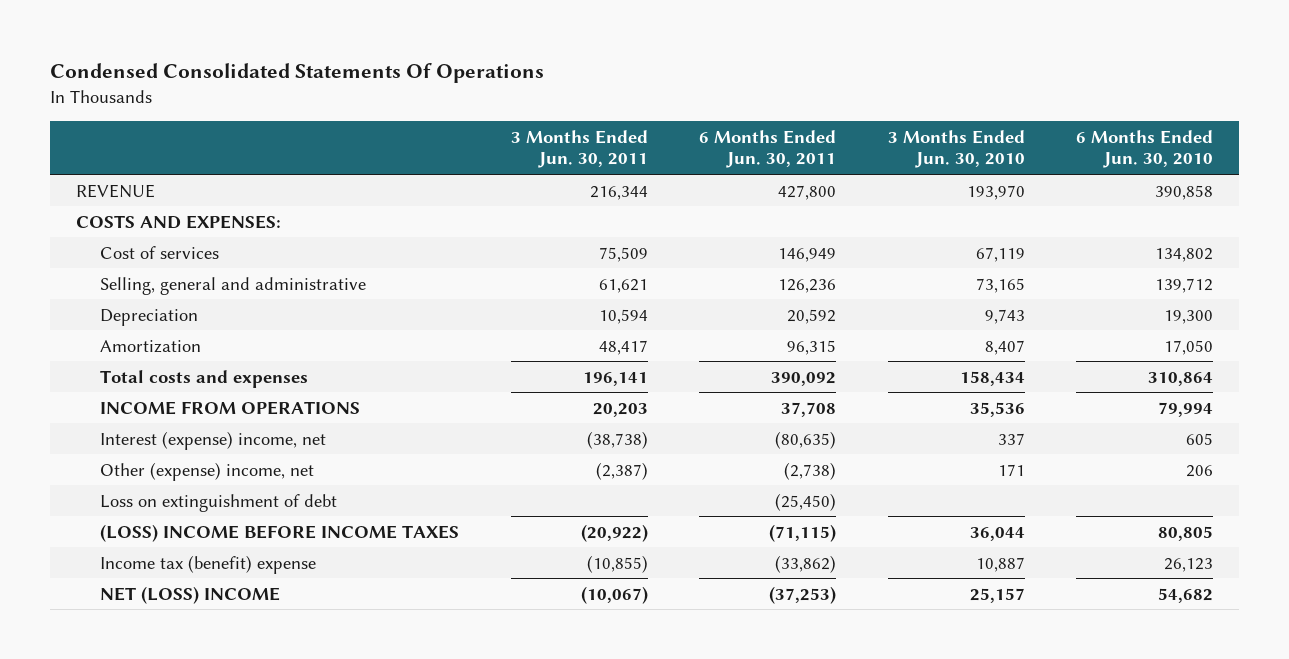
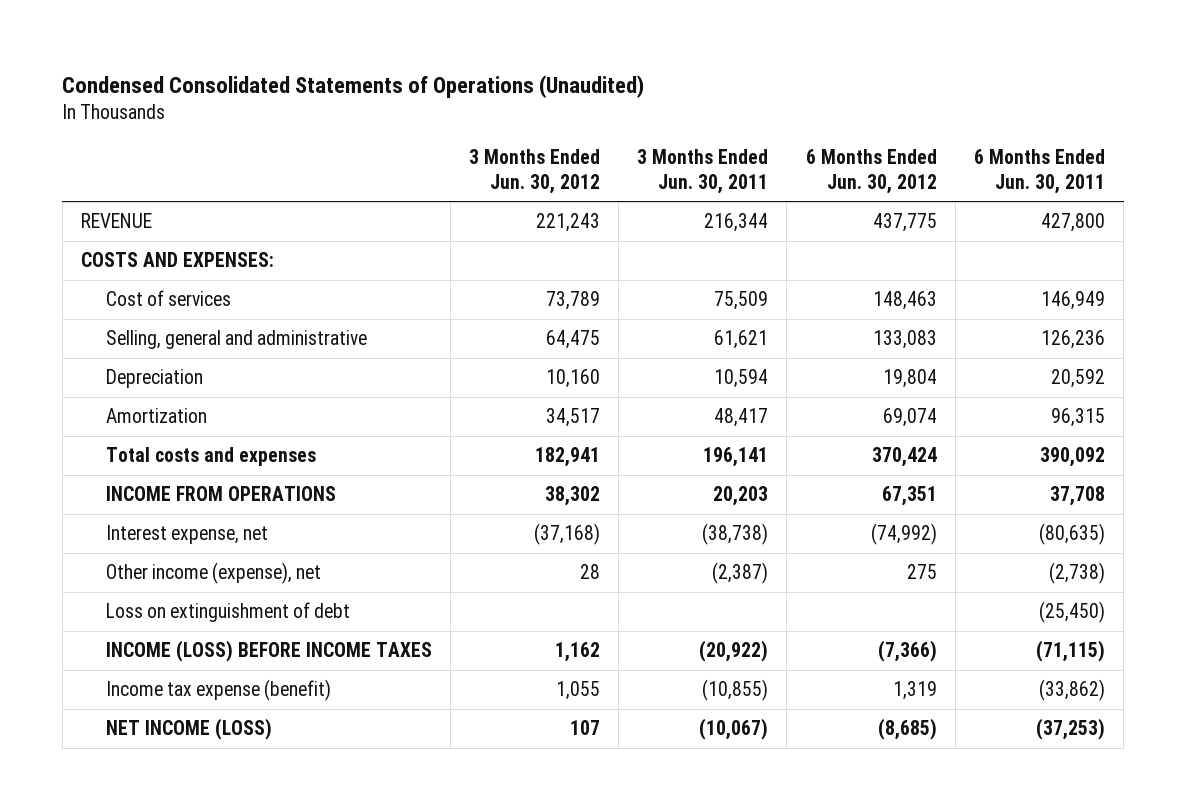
- Condensed Consolidated Statements Of Operations
+ Condensed Consolidated Statements of Operations (Unaudited)
- | 3 Months Ended Jun. 30, 2011 | 6 Months Ended Jun. 30, 2011 | 3 Months Ended Jun. 30, 2010 | 6 Months Ended Jun. 30, 2010
+ | 3 Months Ended Jun. 30, 2012 | 3 Months Ended Jun. 30, 2011 | 6 Months Ended Jun. 30, 2012 | 6 Months Ended Jun. 30, 2011
- Interest (expense) income, net | (38,738) | (80,635) | 337 | 605
- Other (expense) income, net | (2,387) | (2,738) | 171 | 206
+ Interest expense, net | (37,168) | (38,738) | (74,992) | (80,635)
+ Other income (expense), net | 28 | (2,387) | 275 | (2,738)
- (LOSS) INCOME BEFORE INCOME TAXES | (20,922) | (71,115) | 36,044 | 80,805
- Income tax (benefit) expense | (10,855) | (33,862) | 10,887 | 26,123
- NET (LOSS) INCOME | (10,067) | (37,253) | 25,157 | 54,682
+ INCOME (LOSS) BEFORE INCOME TAXES | 1,162 | (20,922) | (7,366) | (71,115)
+ Income tax expense (benefit) | 1,055 | (10,855) | 1,319 | (33,862)
+ NET INCOME (LOSS) | 107 | (10,067) | (8,685) | (37,253)

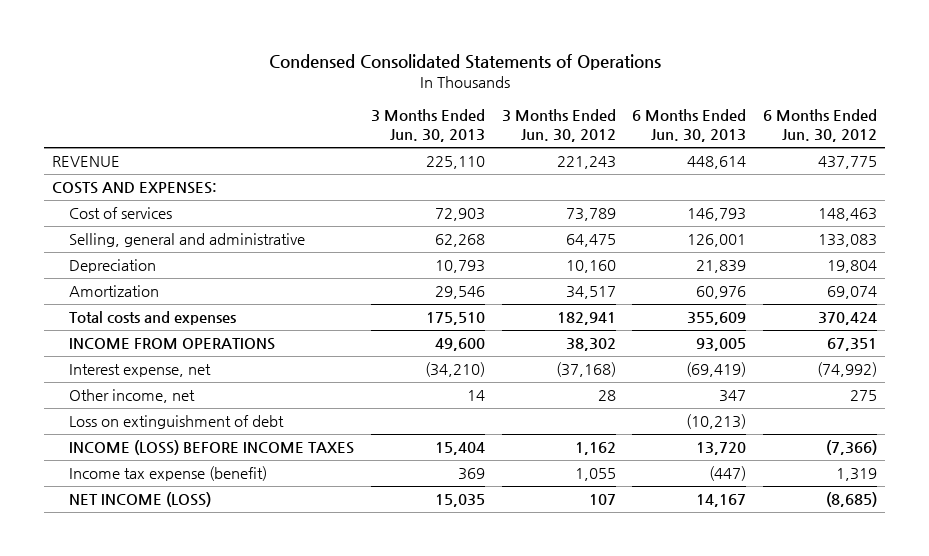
- Condensed Consolidated Statements of Operations (Unaudited)
+ Condensed Consolidated Statements of Operations
- | 3 Months Ended Jun. 30, 2012 | 3 Months Ended Jun. 30, 2011 | 6 Months Ended Jun. 30, 2012 | 6 Months Ended Jun. 30, 2011
+ | 3 Months Ended Jun. 30, 2013 | 3 Months Ended Jun. 30, 2012 | 6 Months Ended Jun. 30, 2013 | 6 Months Ended Jun. 30, 2012
- Other income (expense), net | 28 | (2,387) | 275 | (2,738)
+ Other income, net | 14 | 28 | 347 | 275

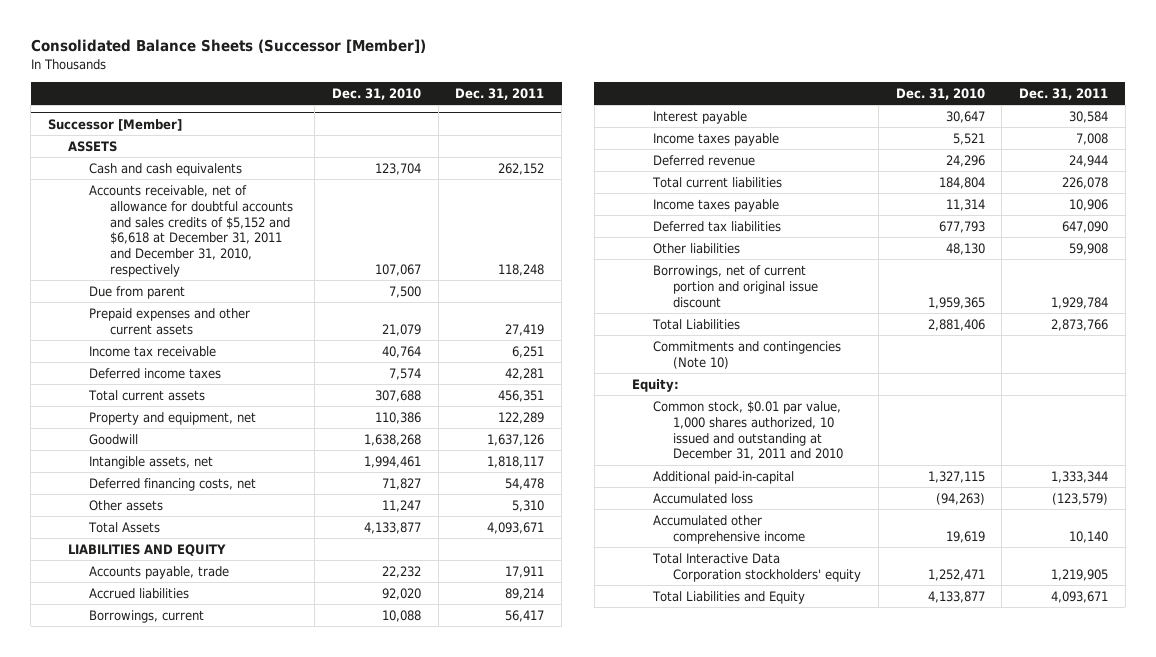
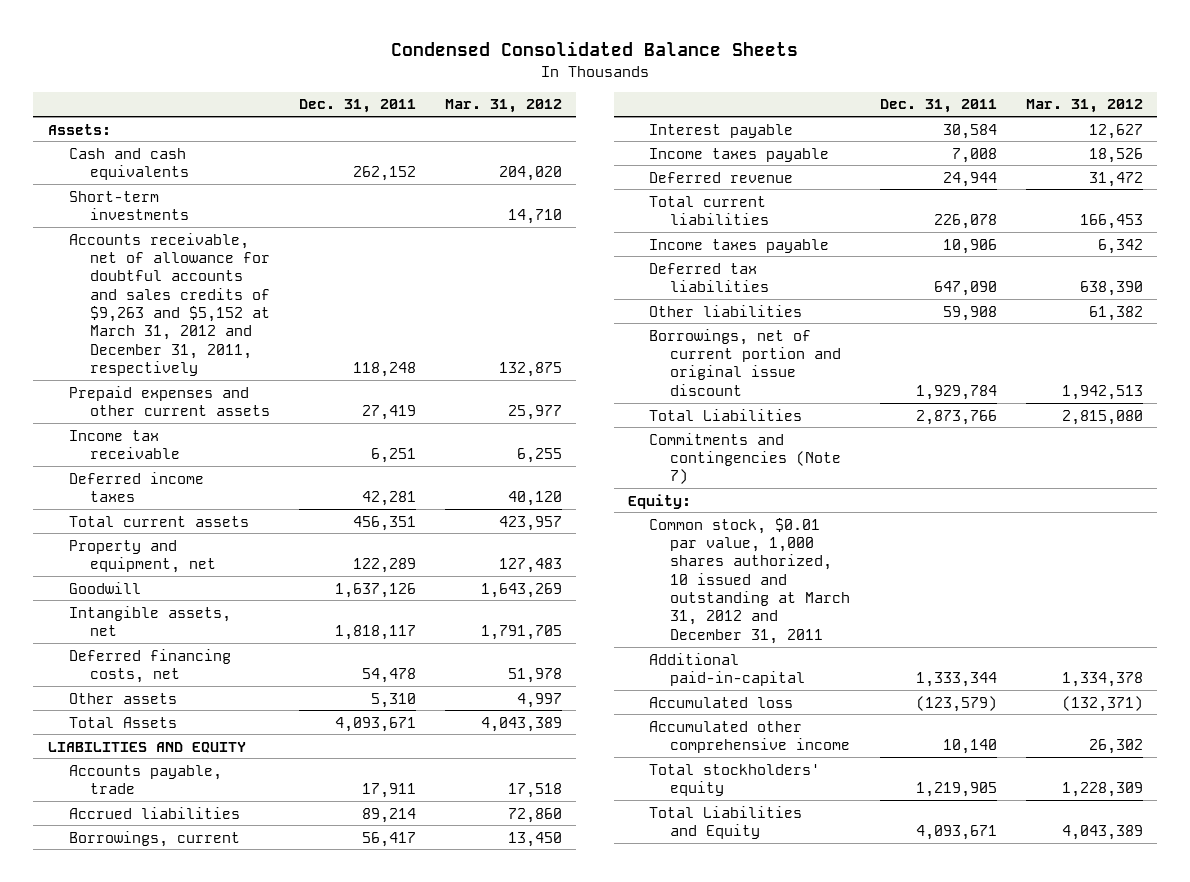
- Consolidated Balance Sheets (Successor [Member])
+ Condensed Consolidated Balance Sheets
- | Dec. 31, 2010 | Dec. 31, 2011
+ | Dec. 31, 2011 | Mar. 31, 2012
- Successor [Member]
- ASSETS
+ Assets:
- Accounts receivable, net of allowance for doubtful accounts and sales credits of $5,152 and $6,618 at December 31, 2011 and December 31, 2010, respectively | 107,067 | 118,248
- Due from parent | 7,500 |
+ Short-term investments | | 14,710
+ Accounts receivable, net of allowance for doubtful accounts and sales credits of $9,263 and $5,152 at March 31, 2012 and December 31, 2011, respectively | 118,248 | 132,875
- Commitments and contingencies (Note 10)
+ Commitments and contingencies (Note 7)
- Common stock, $0.01 par value, 1,000 shares authorized, 10 issued and outstanding at December 31, 2011 and 2010
+ Common stock, $0.01 par value, 1,000 shares authorized, 10 issued and outstanding at March 31, 2012 and December 31, 2011
- Total Interactive Data Corporation stockholders' equity | 1,252,471 | 1,219,905
+ Total stockholders' equity | 1,219,905 | 1,228,309

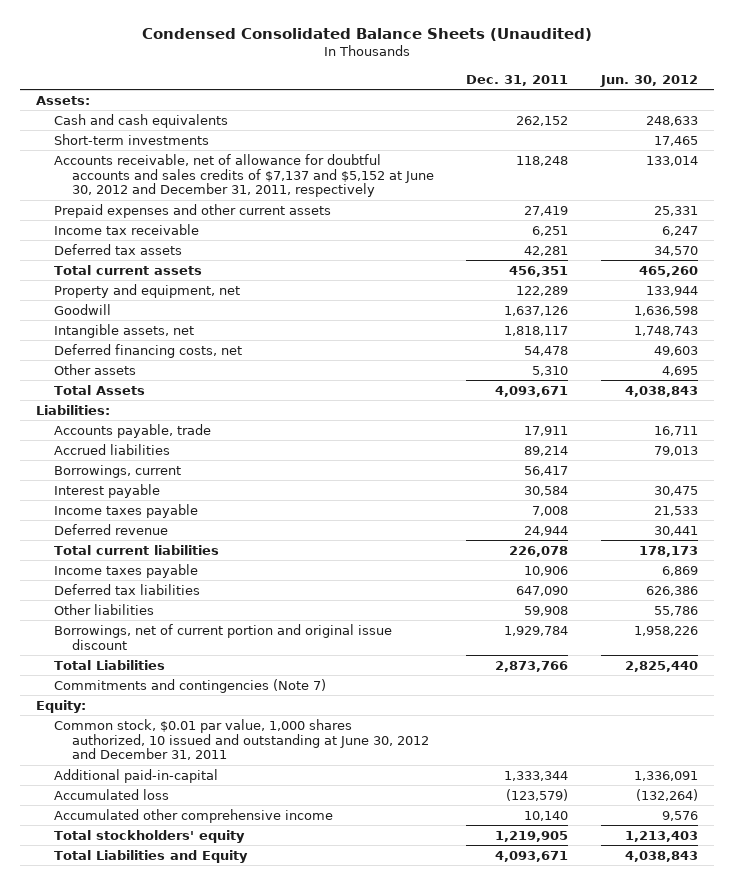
- Condensed Consolidated Balance Sheets
+ Condensed Consolidated Balance Sheets (Unaudited)
- | Dec. 31, 2011 | Mar. 31, 2012
+ | Dec. 31, 2011 | Jun. 30, 2012
- Accounts receivable, net of allowance for doubtful accounts and sales credits of $9,263 and $5,152 at March 31, 2012 and December 31, 2011, respectively | 118,248 | 132,875
+ Accounts receivable, net of allowance for doubtful accounts and sales credits of $7,137 and $5,152 at June 30, 2012 and December 31, 2011, respectively | 118,248 | 133,014
- Deferred income taxes | 42,281 | 40,120
+ Deferred tax assets | 42,281 | 34,570
- LIABILITIES AND EQUITY
+ Liabilities:
- Common stock, $0.01 par value, 1,000 shares authorized, 10 issued and outstanding at March 31, 2012 and December 31, 2011
+ Common stock, $0.01 par value, 1,000 shares authorized, 10 issued and outstanding at June 30, 2012 and December 31, 2011

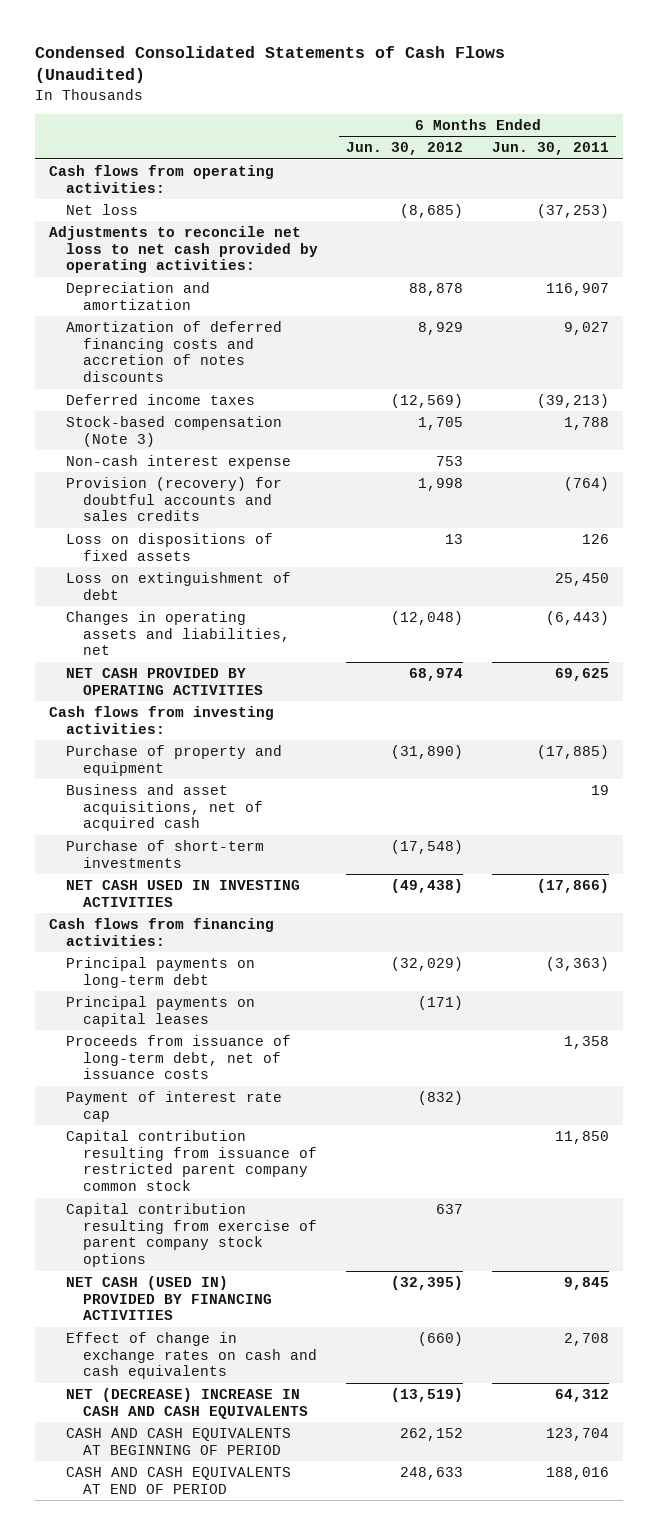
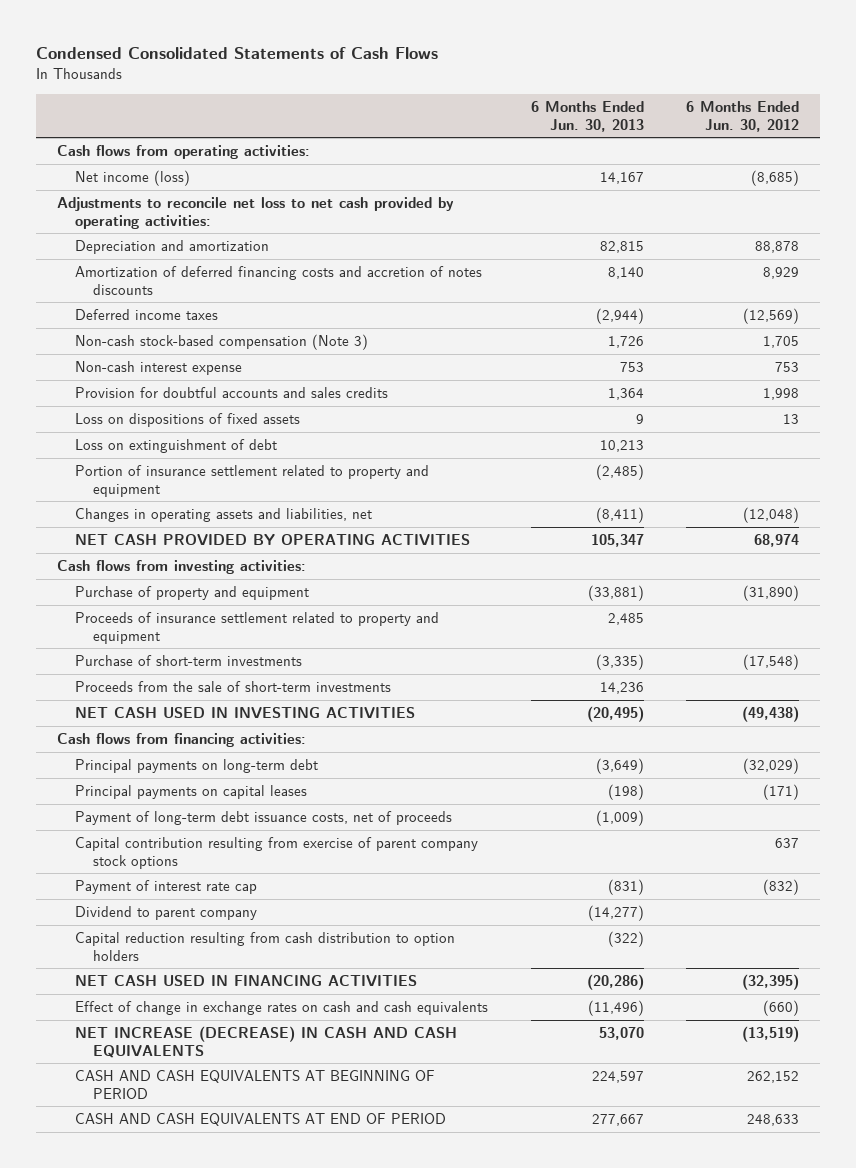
- Condensed Consolidated Statements of Cash Flows (Unaudited)
+ Condensed Consolidated Statements of Cash Flows
- | 6 Months Ended Jun. 30, 2012 | 6 Months Ended Jun. 30, 2011
+ | 6 Months Ended Jun. 30, 2013 | 6 Months Ended Jun. 30, 2012
- Net loss | (8,685) | (37,253)
+ Net income (loss) | 14,167 | (8,685)
- Stock-based compensation (Note 3) | 1,705 | 1,788
+ Non-cash stock-based compensation (Note 3) | 1,726 | 1,705
- Provision (recovery) for doubtful accounts and sales credits | 1,998 | (764)
+ Provision for doubtful accounts and sales credits | 1,364 | 1,998
+ Portion of insurance settlement related to property and equipment | (2,485) |
- Business and asset acquisitions, net of acquired cash | | 19
+ Proceeds of insurance settlement related to property and equipment | 2,485 |
+ Proceeds from the sale of short-term investments | 14,236 |
- Proceeds from issuance of long-term debt, net of issuance costs | | 1,358
- Capital contribution resulting from issuance of restricted parent company common stock | | 11,850
+ Payment of long-term debt issuance costs, net of proceeds | (1,009) |
- NET CASH (USED IN) PROVIDED BY FINANCING ACTIVITIES | (32,395) | 9,845
moved down: Payment of interest rate cap | (831) | (832)
+ Dividend to parent company | (14,277) |
+ Capital reduction resulting from cash distribution to option holders | (322) |
+ NET CASH USED IN FINANCING ACTIVITIES | (20,286) | (32,395)
- NET (DECREASE) INCREASE IN CASH AND CASH EQUIVALENTS | (13,519) | 64,312
+ NET INCREASE (DECREASE) IN CASH AND CASH EQUIVALENTS | 53,070 | (13,519)

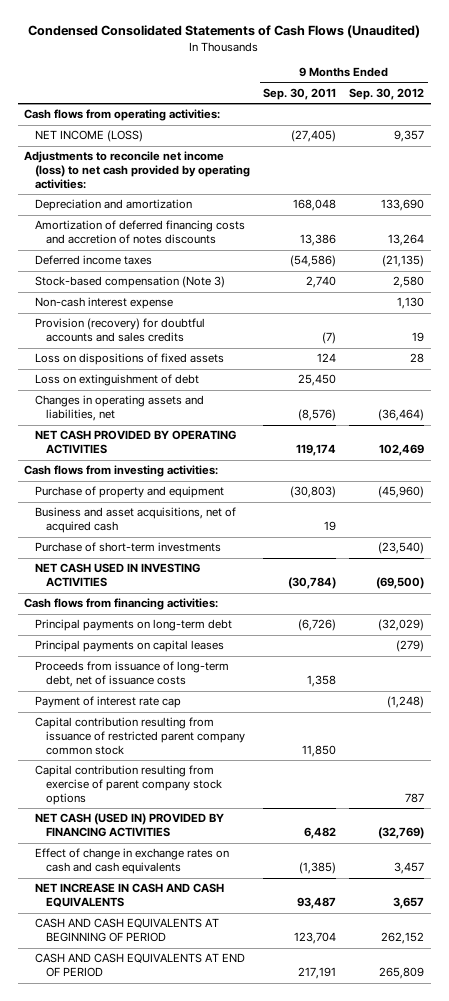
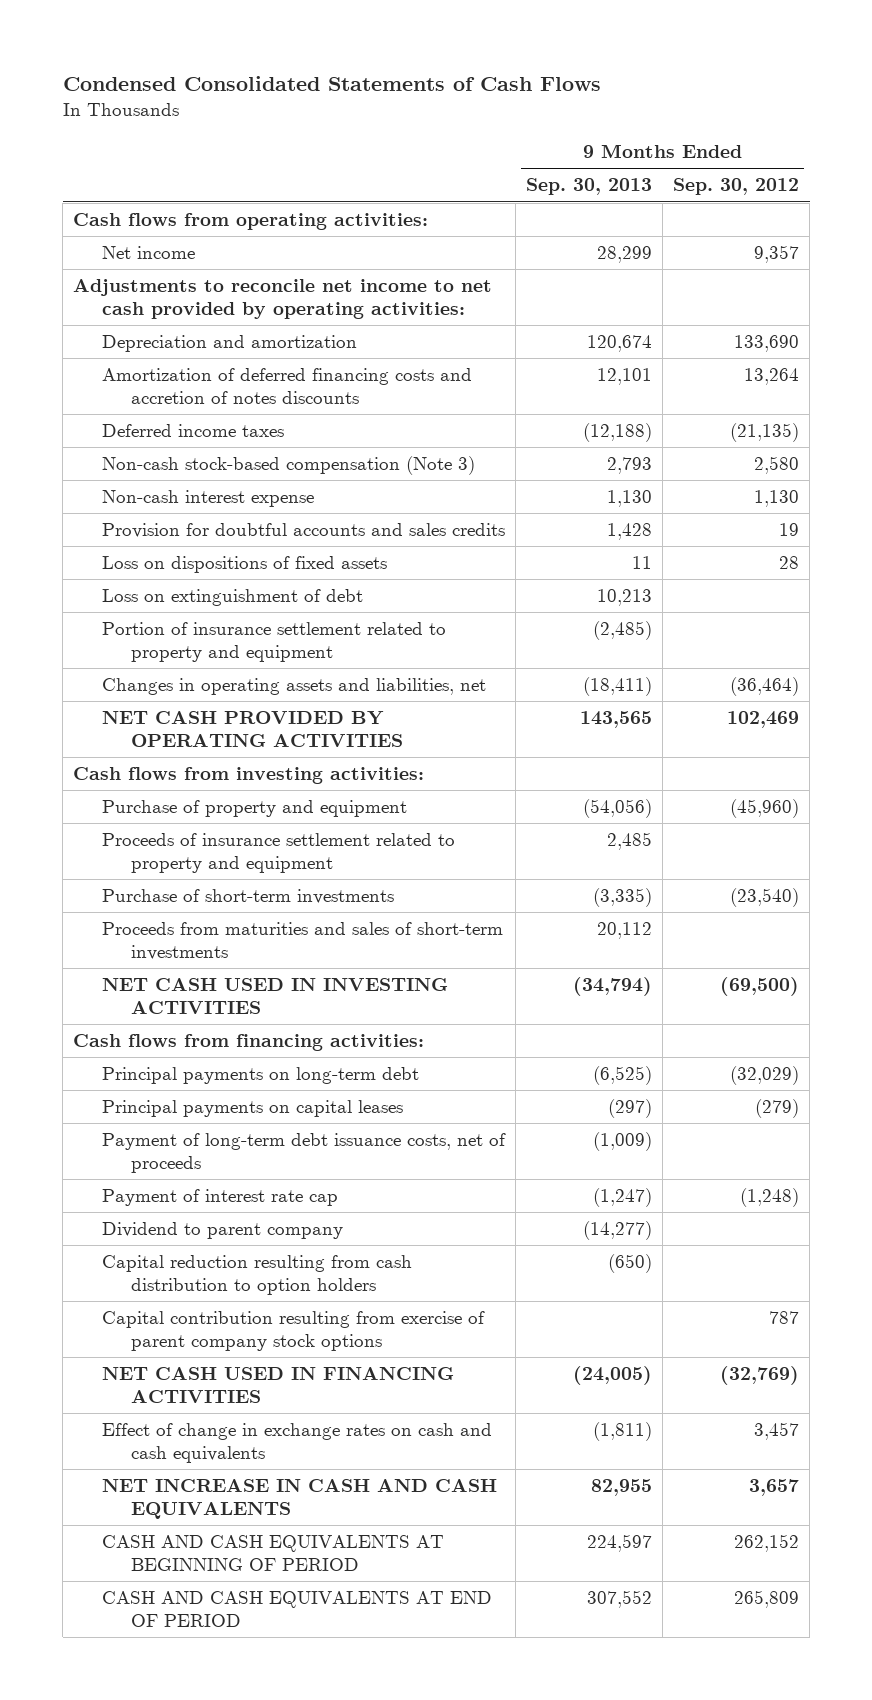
- Condensed Consolidated Statements of Cash Flows (Unaudited)
+ Condensed Consolidated Statements of Cash Flows
- | 9 Months Ended Sep. 30, 2011 | 9 Months Ended Sep. 30, 2012
+ | 9 Months Ended Sep. 30, 2013 | 9 Months Ended Sep. 30, 2012
- NET INCOME (LOSS) | (27,405) | 9,357
- Adjustments to reconcile net income (loss) to net cash provided by operating activities:
+ Net income | 28,299 | 9,357
+ Adjustments to reconcile net income to net cash provided by operating activities:
- Stock-based compensation (Note 3) | 2,740 | 2,580
+ Non-cash stock-based compensation (Note 3) | 2,793 | 2,580
- Provision (recovery) for doubtful accounts and sales credits | (7) | 19
+ Provision for doubtful accounts and sales credits | 1,428 | 19
+ Portion of insurance settlement related to property and equipment | (2,485) |
- Business and asset acquisitions, net of acquired cash | 19 |
+ Proceeds of insurance settlement related to property and equipment | 2,485 |
+ Proceeds from maturities and sales of short-term investments | 20,112 |
- Proceeds from issuance of long-term debt, net of issuance costs | 1,358 |
+ Payment of long-term debt issuance costs, net of proceeds | (1,009) |
- Capital contribution resulting from issuance of restricted parent company common stock | 11,850 |
+ Dividend to parent company | (14,277) |
+ Capital reduction resulting from cash distribution to option holders | (650) |
- NET CASH (USED IN) PROVIDED BY FINANCING ACTIVITIES | 6,482 | (32,769)
+ NET CASH USED IN FINANCING ACTIVITIES | (24,005) | (32,769)

